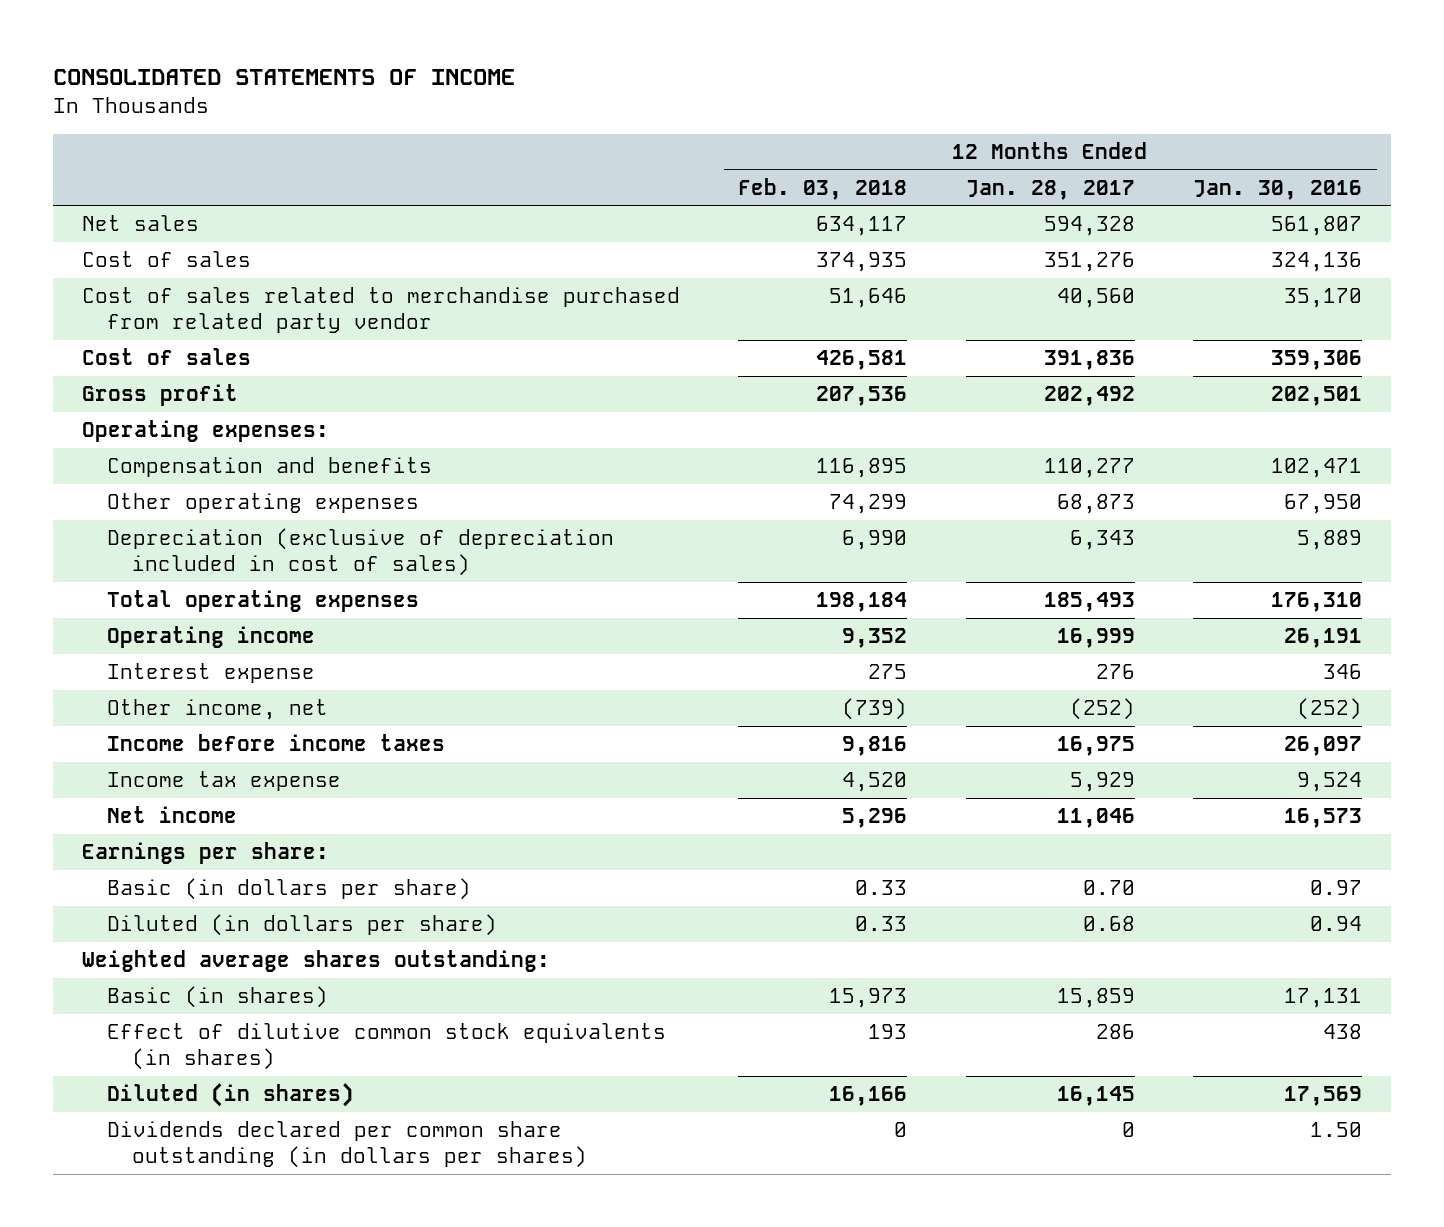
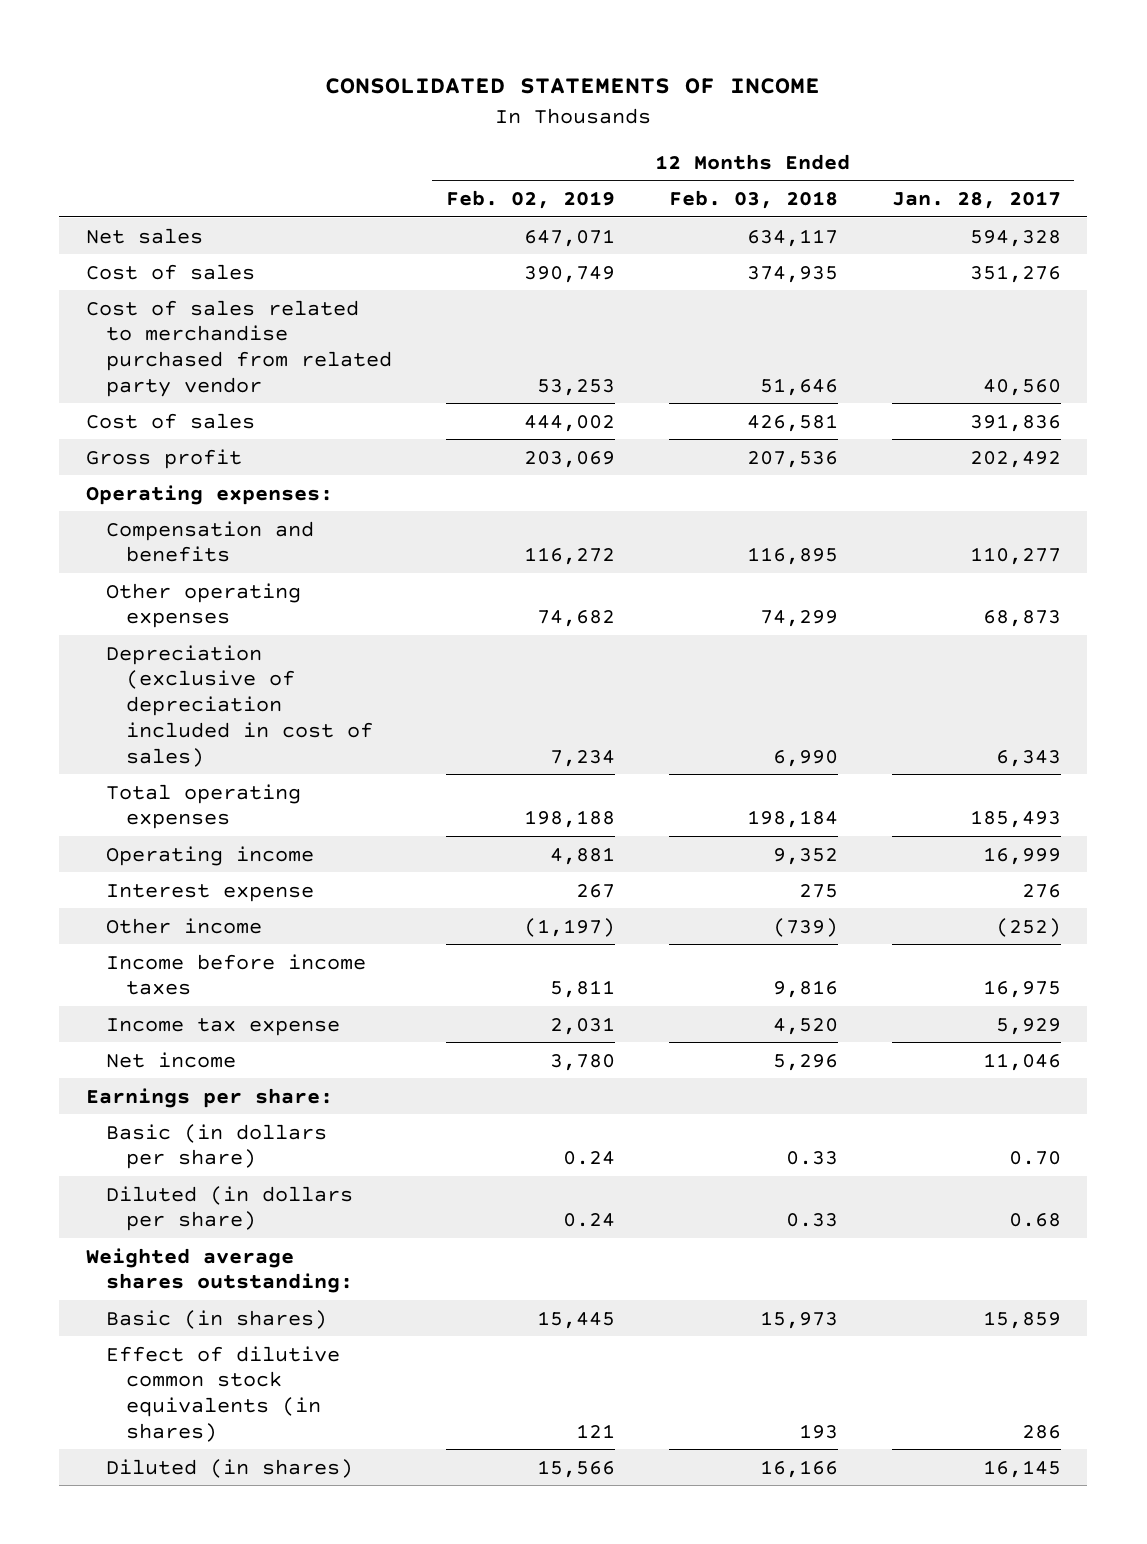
- | 12 Months Ended Feb. 03, 2018 | 12 Months Ended Jan. 28, 2017 | 12 Months Ended Jan. 30, 2016
+ | 12 Months Ended Feb. 02, 2019 | 12 Months Ended Feb. 03, 2018 | 12 Months Ended Jan. 28, 2017
- Other income, net | (739) | (252) | (252)
+ Other income | (1,197) | (739) | (252)
- Dividends declared per common share outstanding (in dollars per shares) | 0 | 0 | 1.50

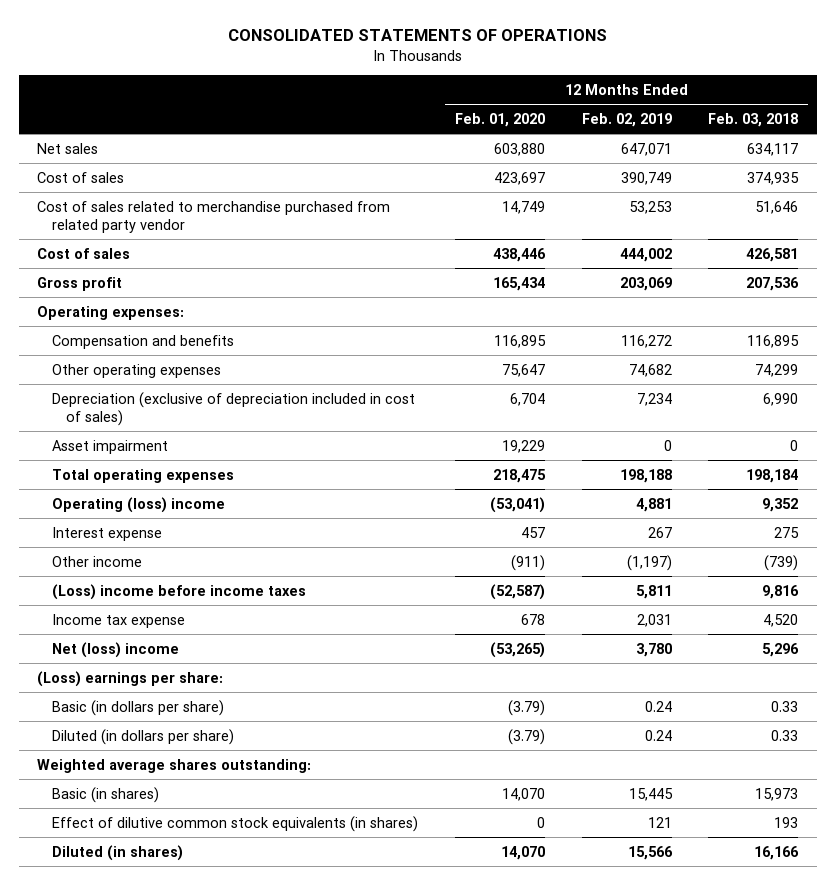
- CONSOLIDATED STATEMENTS OF INCOME
+ CONSOLIDATED STATEMENTS OF OPERATIONS
- | 12 Months Ended Feb. 02, 2019 | 12 Months Ended Feb. 03, 2018 | 12 Months Ended Jan. 28, 2017
+ | 12 Months Ended Feb. 01, 2020 | 12 Months Ended Feb. 02, 2019 | 12 Months Ended Feb. 03, 2018
+ Asset impairment | 19,229 | 0 | 0
- Operating income | 4,881 | 9,352 | 16,999
+ Operating (loss) income | (53,041) | 4,881 | 9,352
- Income before income taxes | 5,811 | 9,816 | 16,975
+ (Loss) income before income taxes | (52,587) | 5,811 | 9,816
- Net income | 3,780 | 5,296 | 11,046
- Earnings per share:
+ Net (loss) income | (53,265) | 3,780 | 5,296
+ (Loss) earnings per share:

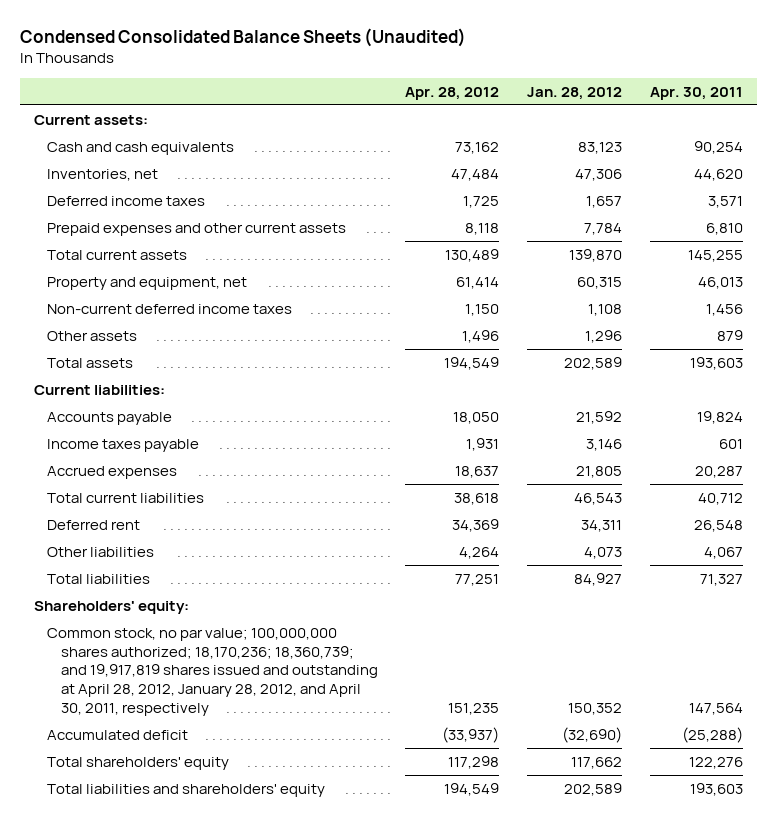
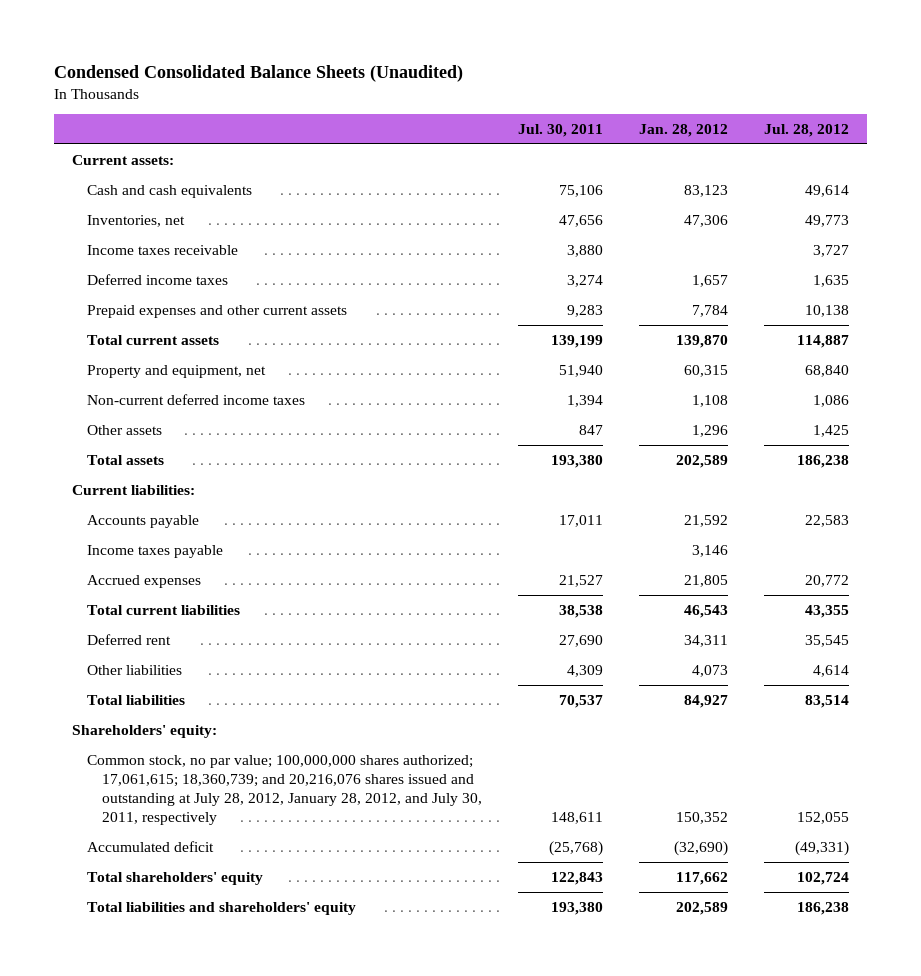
- | Apr. 28, 2012 | Jan. 28, 2012 | Apr. 30, 2011
+ | Jul. 30, 2011 | Jan. 28, 2012 | Jul. 28, 2012
+ Income taxes receivable | 3,880 | | 3,727
- Common stock, no par value; 100,000,000 shares authorized; 18,170,236; 18,360,739; and 19,917,819 shares issued and outstanding at April 28, 2012, January 28, 2012, and April 30, 2011, respectively | 151,235 | 150,352 | 147,564
+ Common stock, no par value; 100,000,000 shares authorized; 17,061,615; 18,360,739; and 20,216,076 shares issued and outstanding at July 28, 2012, January 28, 2012, and July 30, 2011, respectively | 148,611 | 150,352 | 152,055

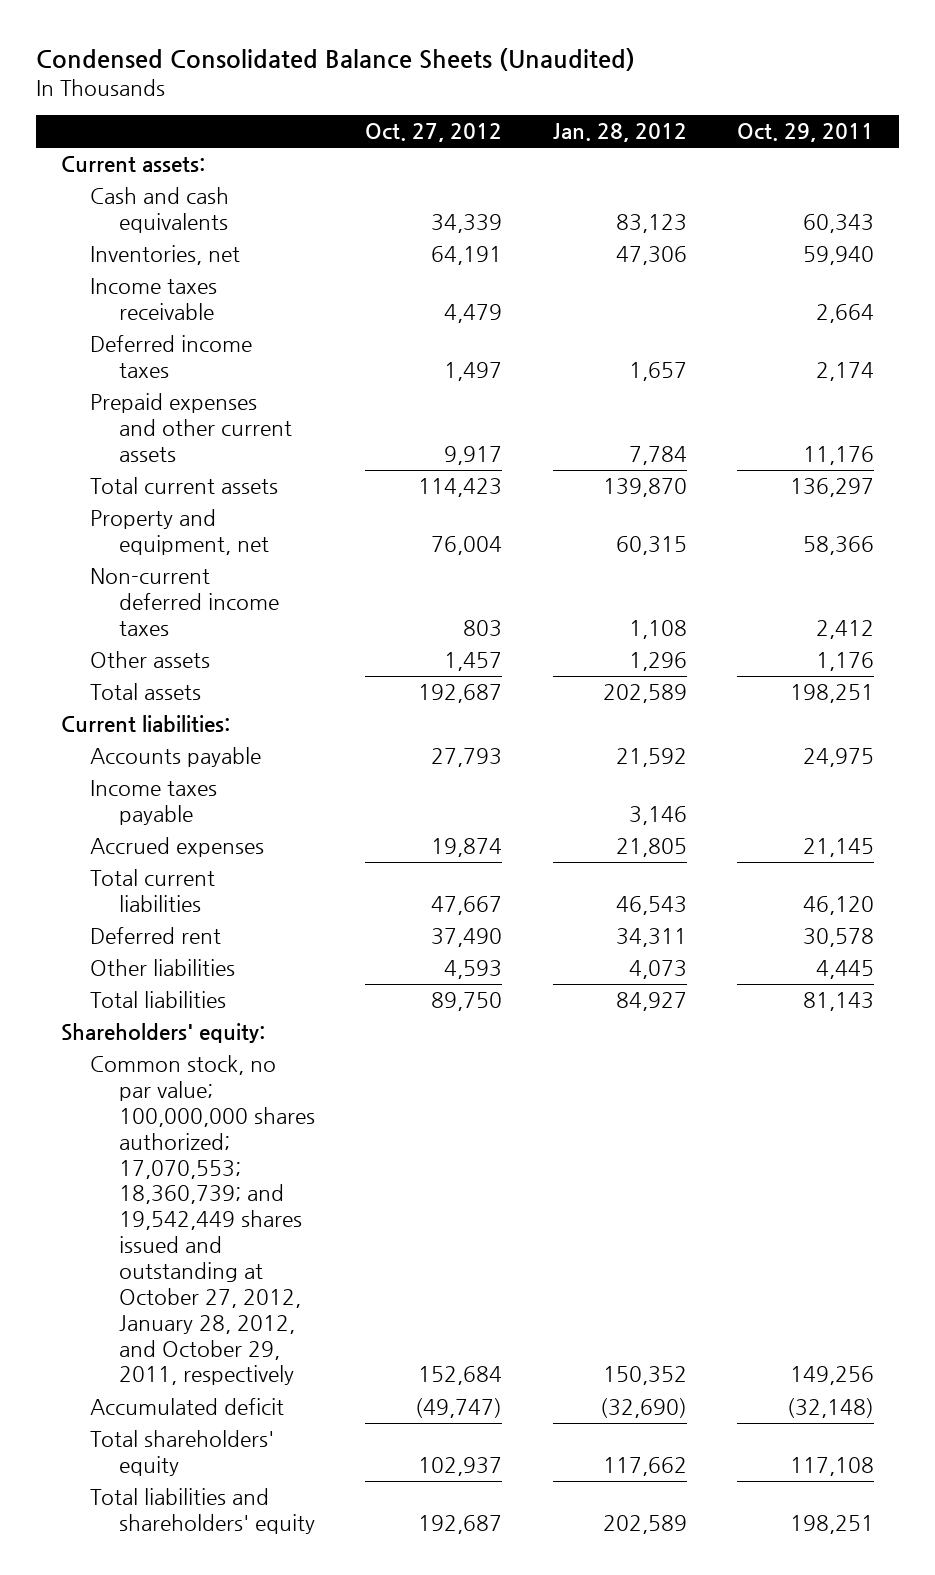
- | Jul. 30, 2011 | Jan. 28, 2012 | Jul. 28, 2012
+ | Oct. 27, 2012 | Jan. 28, 2012 | Oct. 29, 2011
- Common stock, no par value; 100,000,000 shares authorized; 17,061,615; 18,360,739; and 20,216,076 shares issued and outstanding at July 28, 2012, January 28, 2012, and July 30, 2011, respectively | 148,611 | 150,352 | 152,055
+ Common stock, no par value; 100,000,000 shares authorized; 17,070,553; 18,360,739; and 19,542,449 shares issued and outstanding at October 27, 2012, January 28, 2012, and October 29, 2011, respectively | 152,684 | 150,352 | 149,256

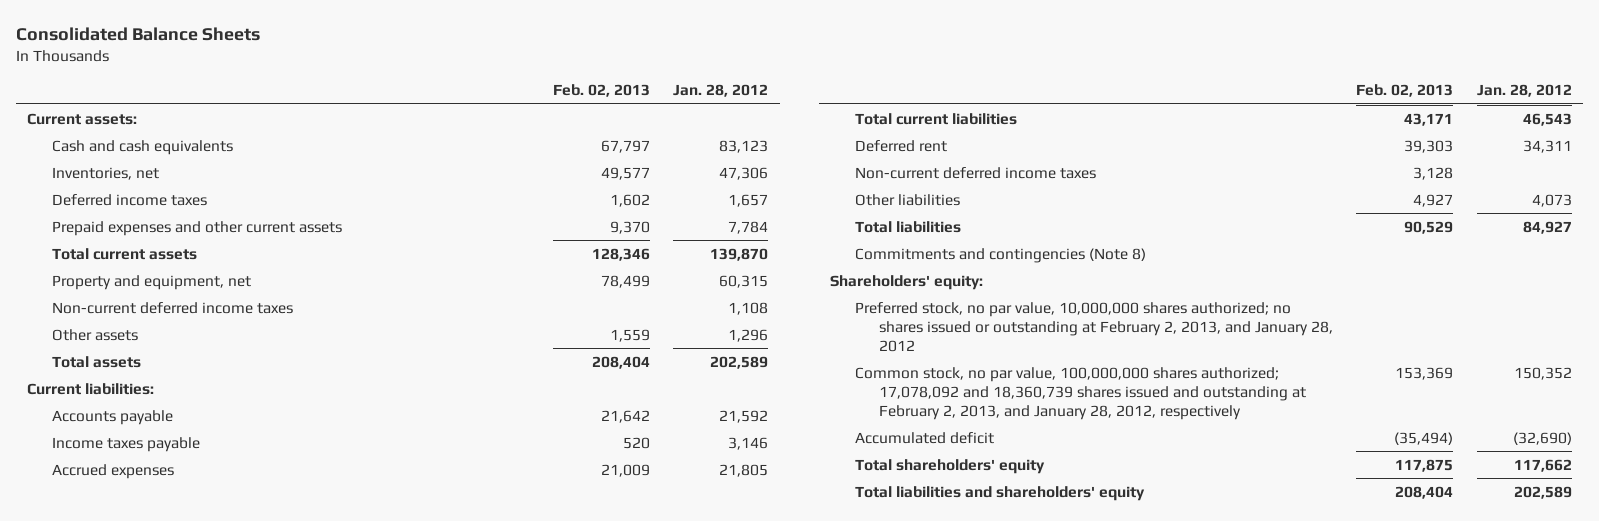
- Condensed Consolidated Balance Sheets (Unaudited)
+ Consolidated Balance Sheets
- | Oct. 27, 2012 | Jan. 28, 2012 | Oct. 29, 2011
+ | Feb. 02, 2013 | Jan. 28, 2012
- Income taxes receivable | 4,479 | | 2,664
+ Non-current deferred income taxes | 3,128 |
+ Commitments and contingencies (Note 8)
- Common stock, no par value; 100,000,000 shares authorized; 17,070,553; 18,360,739; and 19,542,449 shares issued and outstanding at October 27, 2012, January 28, 2012, and October 29, 2011, respectively | 152,684 | 150,352 | 149,256
+ Preferred stock, no par value, 10,000,000 shares authorized; no shares issued or outstanding at February 2, 2013, and January 28, 2012
+ Common stock, no par value, 100,000,000 shares authorized; 17,078,092 and 18,360,739 shares issued and outstanding at February 2, 2013, and January 28, 2012, respectively | 153,369 | 150,352

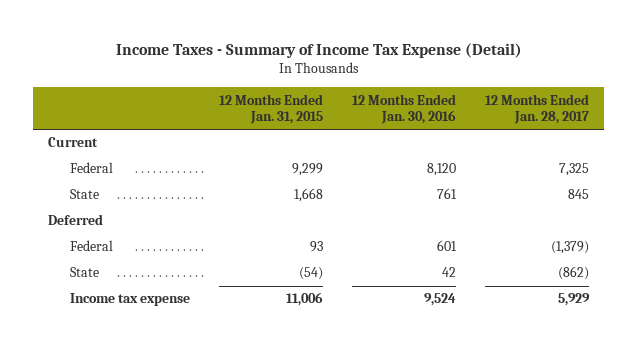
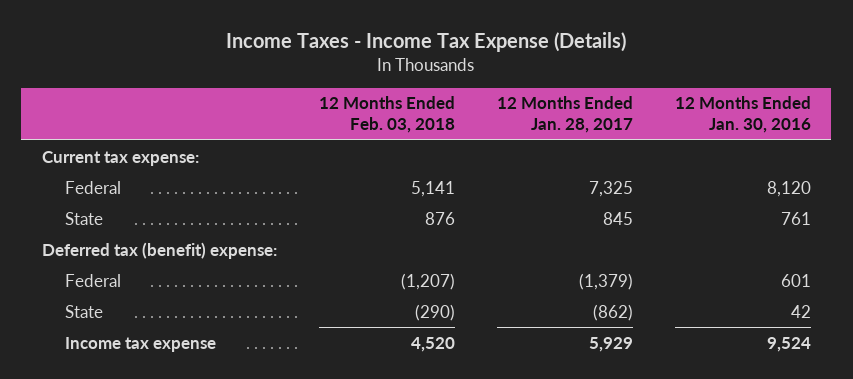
- Income Taxes - Summary of Income Tax Expense (Detail)
+ Income Taxes - Income Tax Expense (Details)
- | 12 Months Ended Jan. 31, 2015 | 12 Months Ended Jan. 30, 2016 | 12 Months Ended Jan. 28, 2017
+ | 12 Months Ended Feb. 03, 2018 | 12 Months Ended Jan. 28, 2017 | 12 Months Ended Jan. 30, 2016
- Current
+ Current tax expense:
- Deferred
+ Deferred tax (benefit) expense:

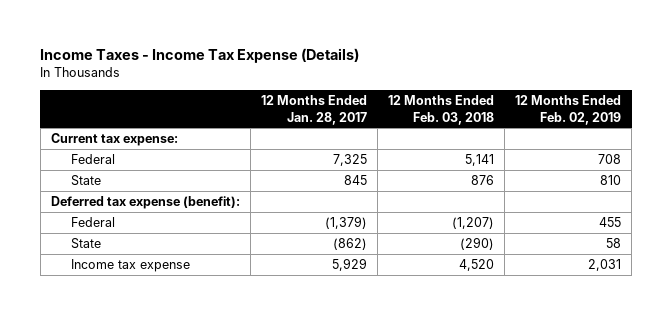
- | 12 Months Ended Feb. 03, 2018 | 12 Months Ended Jan. 28, 2017 | 12 Months Ended Jan. 30, 2016
+ | 12 Months Ended Jan. 28, 2017 | 12 Months Ended Feb. 03, 2018 | 12 Months Ended Feb. 02, 2019
- Deferred tax (benefit) expense:
+ Deferred tax expense (benefit):

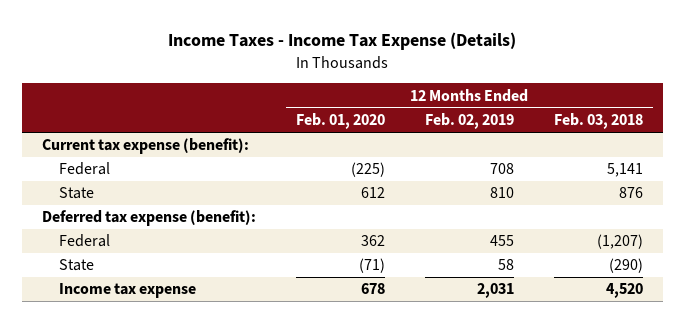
- | 12 Months Ended Jan. 28, 2017 | 12 Months Ended Feb. 03, 2018 | 12 Months Ended Feb. 02, 2019
+ | 12 Months Ended Feb. 01, 2020 | 12 Months Ended Feb. 02, 2019 | 12 Months Ended Feb. 03, 2018
- Current tax expense:
+ Current tax expense (benefit):

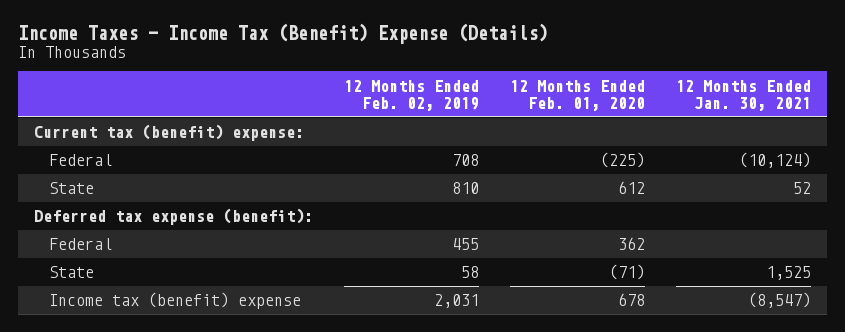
- Income Taxes - Income Tax Expense (Details)
+ Income Taxes - Income Tax (Benefit) Expense (Details)
- | 12 Months Ended Feb. 01, 2020 | 12 Months Ended Feb. 02, 2019 | 12 Months Ended Feb. 03, 2018
+ | 12 Months Ended Feb. 02, 2019 | 12 Months Ended Feb. 01, 2020 | 12 Months Ended Jan. 30, 2021
- Current tax expense (benefit):
+ Current tax (benefit) expense:
- Income tax expense | 678 | 2,031 | 4,520
+ Income tax (benefit) expense | 2,031 | 678 | (8,547)

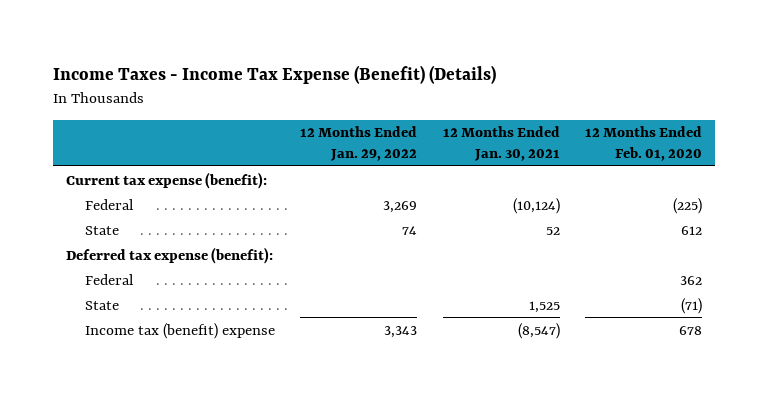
- Income Taxes - Income Tax (Benefit) Expense (Details)
+ Income Taxes - Income Tax Expense (Benefit) (Details)
- | 12 Months Ended Feb. 02, 2019 | 12 Months Ended Feb. 01, 2020 | 12 Months Ended Jan. 30, 2021
+ | 12 Months Ended Jan. 29, 2022 | 12 Months Ended Jan. 30, 2021 | 12 Months Ended Feb. 01, 2020
- Current tax (benefit) expense:
+ Current tax expense (benefit):

